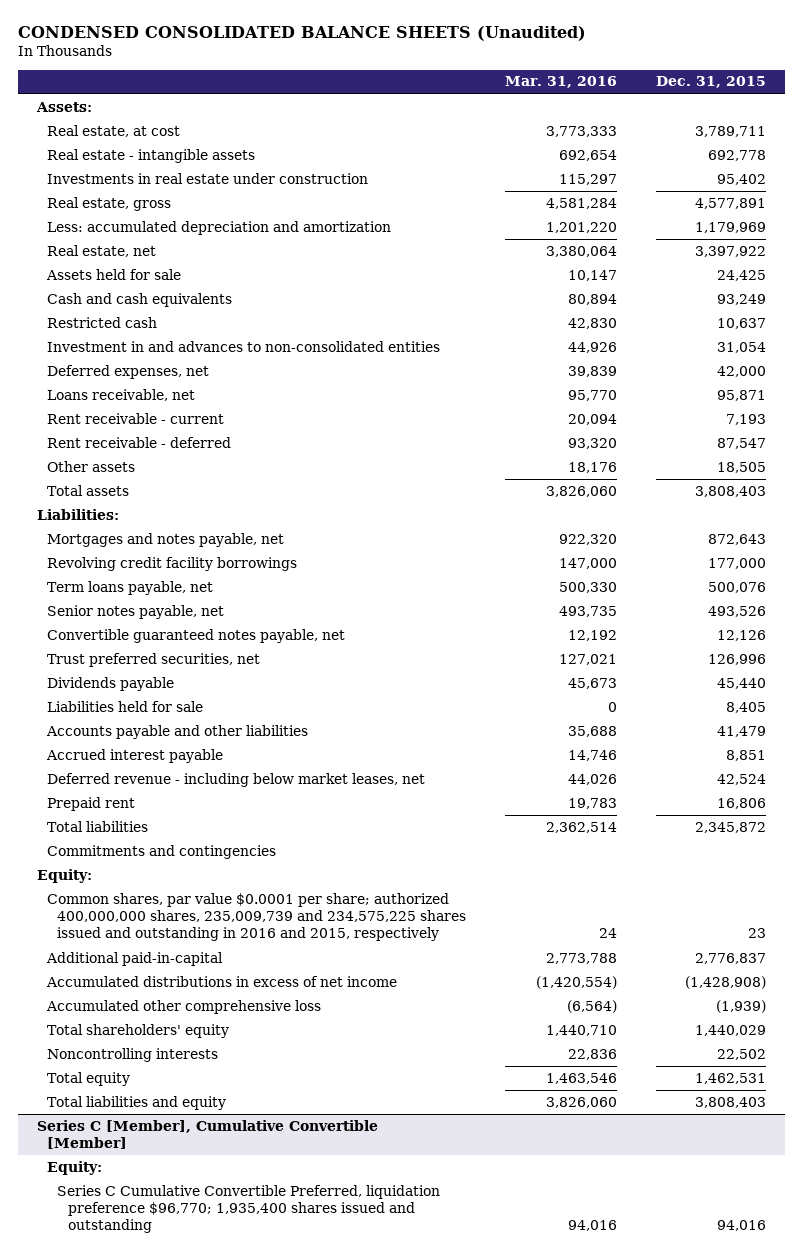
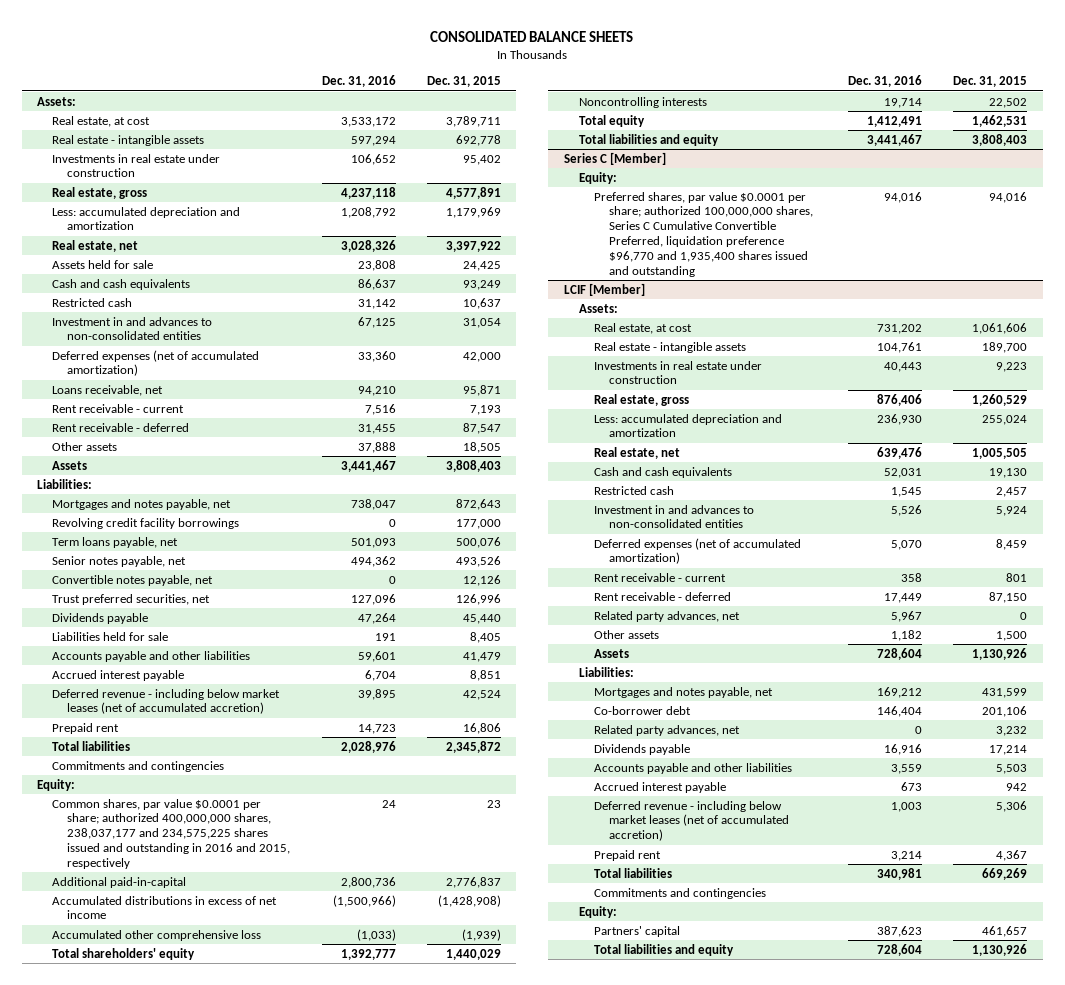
- CONDENSED CONSOLIDATED BALANCE SHEETS (Unaudited)
+ CONSOLIDATED BALANCE SHEETS
- | Mar. 31, 2016 | Dec. 31, 2015
+ | Dec. 31, 2016 | Dec. 31, 2015
- Deferred expenses, net | 39,839 | 42,000
+ Deferred expenses (net of accumulated amortization) | 33,360 | 42,000
- Total assets | 3,826,060 | 3,808,403
+ Assets | 3,441,467 | 3,808,403
- Convertible guaranteed notes payable, net | 12,192 | 12,126
+ Convertible notes payable, net | 0 | 12,126
- Deferred revenue - including below market leases, net | 44,026 | 42,524
+ Deferred revenue - including below market leases (net of accumulated accretion) | 39,895 | 42,524
- Common shares, par value $0.0001 per share; authorized 400,000,000 shares, 235,009,739 and 234,575,225 shares issued and outstanding in 2016 and 2015, respectively | 24 | 23
+ Common shares, par value $0.0001 per share; authorized 400,000,000 shares, 238,037,177 and 234,575,225 shares issued and outstanding in 2016 and 2015, respectively | 24 | 23
- Series C [Member], Cumulative Convertible [Member]
+ Series C [Member]
- Series C Cumulative Convertible Preferred, liquidation preference $96,770; 1,935,400 shares issued and outstanding | 94,016 | 94,016
+ Preferred shares, par value $0.0001 per share; authorized 100,000,000 shares, Series C Cumulative Convertible Preferred, liquidation preference $96,770 and 1,935,400 shares issued and outstanding | 94,016 | 94,016
+ LCIF [Member]
+ Assets:
+ Real estate, at cost | 731,202 | 1,061,606
+ Real estate - intangible assets | 104,761 | 189,700
+ Investments in real estate under construction | 40,443 | 9,223
+ Real estate, gross | 876,406 | 1,260,529
+ Less: accumulated depreciation and amortization | 236,930 | 255,024
+ Real estate, net | 639,476 | 1,005,505
+ Cash and cash equivalents | 52,031 | 19,130
+ Restricted cash | 1,545 | 2,457
+ Investment in and advances to non-consolidated entities | 5,526 | 5,924
+ Deferred expenses (net of accumulated amortization) | 5,070 | 8,459
+ Rent receivable - current | 358 | 801
+ Rent receivable - deferred | 17,449 | 87,150
+ Related party advances, net | 5,967 | 0
+ Other assets | 1,182 | 1,500
+ Assets | 728,604 | 1,130,926
+ Liabilities:
+ Mortgages and notes payable, net | 169,212 | 431,599
+ Co-borrower debt | 146,404 | 201,106
+ Related party advances, net | 0 | 3,232
+ Dividends payable | 16,916 | 17,214
+ Accounts payable and other liabilities | 3,559 | 5,503
+ Accrued interest payable | 673 | 942
+ Deferred revenue - including below market leases (net of accumulated accretion) | 1,003 | 5,306
+ Prepaid rent | 3,214 | 4,367
+ Total liabilities | 340,981 | 669,269
+ Commitments and contingencies
+ Equity:
+ Partners' capital | 387,623 | 461,657
+ Total liabilities and equity | 728,604 | 1,130,926

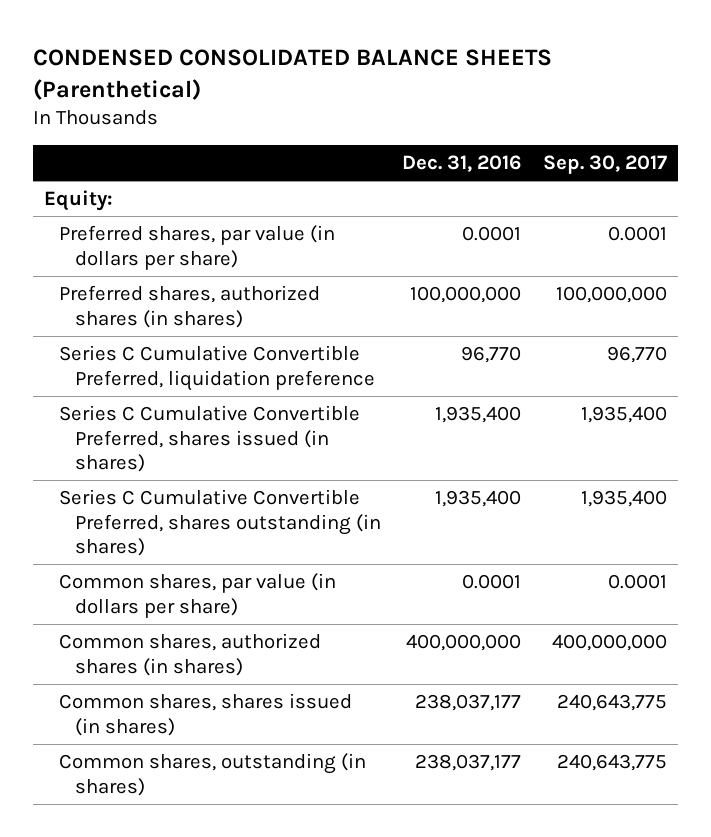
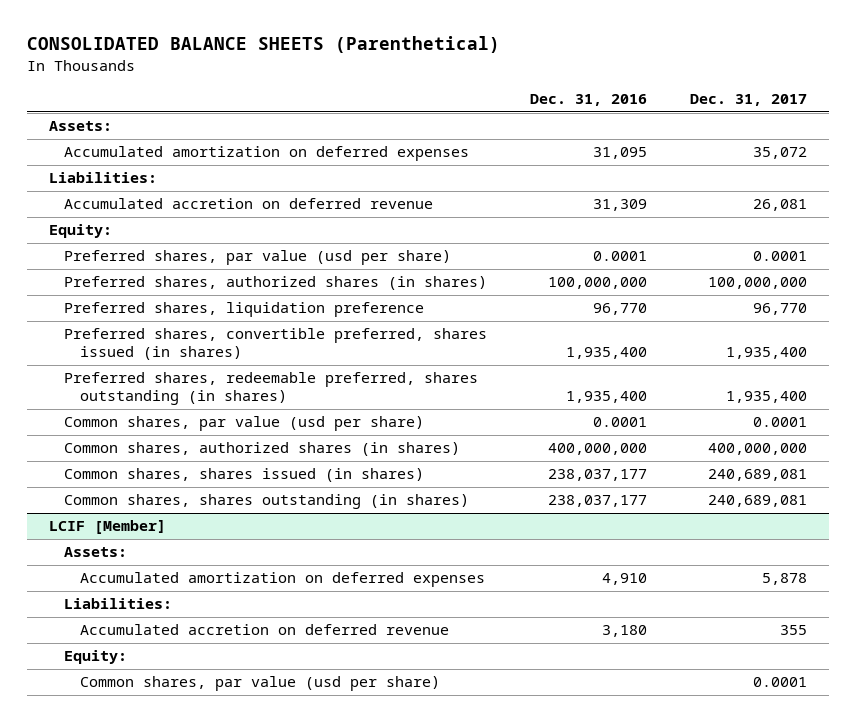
- CONDENSED CONSOLIDATED BALANCE SHEETS (Parenthetical)
+ CONSOLIDATED BALANCE SHEETS (Parenthetical)
- | Dec. 31, 2016 | Sep. 30, 2017
+ | Dec. 31, 2016 | Dec. 31, 2017
+ Assets:
+ Accumulated amortization on deferred expenses | 31,095 | 35,072
+ Liabilities:
+ Accumulated accretion on deferred revenue | 31,309 | 26,081
- Preferred shares, par value (in dollars per share) | 0.0001 | 0.0001
+ Preferred shares, par value (usd per share) | 0.0001 | 0.0001
- Series C Cumulative Convertible Preferred, liquidation preference | 96,770 | 96,770
- Series C Cumulative Convertible Preferred, shares issued (in shares) | 1,935,400 | 1,935,400
- Series C Cumulative Convertible Preferred, shares outstanding (in shares) | 1,935,400 | 1,935,400
- Common shares, par value (in dollars per share) | 0.0001 | 0.0001
+ Preferred shares, liquidation preference | 96,770 | 96,770
+ Preferred shares, convertible preferred, shares issued (in shares) | 1,935,400 | 1,935,400
+ Preferred shares, redeemable preferred, shares outstanding (in shares) | 1,935,400 | 1,935,400
+ Common shares, par value (usd per share) | 0.0001 | 0.0001
- Common shares, outstanding (in shares) | 238,037,177 | 240,643,775
+ Common shares, shares outstanding (in shares) | 238,037,177 | 240,689,081
+ LCIF [Member]
+ Assets:
+ Accumulated amortization on deferred expenses | 4,910 | 5,878
+ Liabilities:
+ Accumulated accretion on deferred revenue | 3,180 | 355
+ Equity:
+ Common shares, par value (usd per share) | | 0.0001

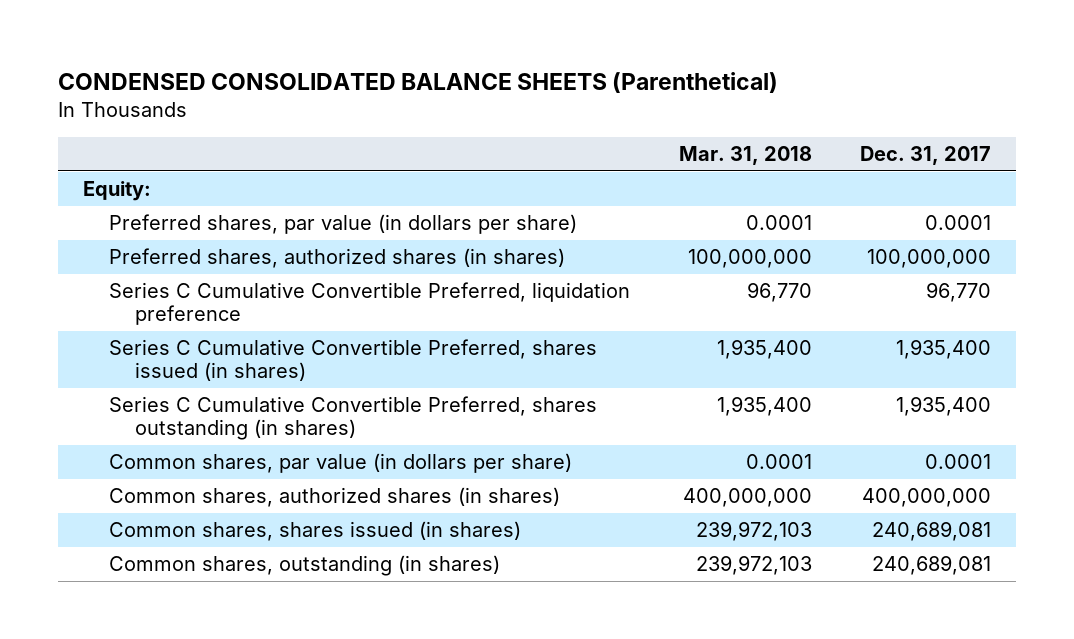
- CONSOLIDATED BALANCE SHEETS (Parenthetical)
+ CONDENSED CONSOLIDATED BALANCE SHEETS (Parenthetical)
- | Dec. 31, 2016 | Dec. 31, 2017
+ | Mar. 31, 2018 | Dec. 31, 2017
- Assets:
- Accumulated amortization on deferred expenses | 31,095 | 35,072
- Liabilities:
- Accumulated accretion on deferred revenue | 31,309 | 26,081
- Preferred shares, par value (usd per share) | 0.0001 | 0.0001
+ Preferred shares, par value (in dollars per share) | 0.0001 | 0.0001
- Preferred shares, liquidation preference | 96,770 | 96,770
- Preferred shares, convertible preferred, shares issued (in shares) | 1,935,400 | 1,935,400
- Preferred shares, redeemable preferred, shares outstanding (in shares) | 1,935,400 | 1,935,400
- Common shares, par value (usd per share) | 0.0001 | 0.0001
+ Series C Cumulative Convertible Preferred, liquidation preference | 96,770 | 96,770
+ Series C Cumulative Convertible Preferred, shares issued (in shares) | 1,935,400 | 1,935,400
+ Series C Cumulative Convertible Preferred, shares outstanding (in shares) | 1,935,400 | 1,935,400
+ Common shares, par value (in dollars per share) | 0.0001 | 0.0001
- Common shares, shares outstanding (in shares) | 238,037,177 | 240,689,081
- LCIF [Member]
- Assets:
- Accumulated amortization on deferred expenses | 4,910 | 5,878
- Liabilities:
- Accumulated accretion on deferred revenue | 3,180 | 355
- Equity:
- Common shares, par value (usd per share) | | 0.0001
+ Common shares, outstanding (in shares) | 239,972,103 | 240,689,081

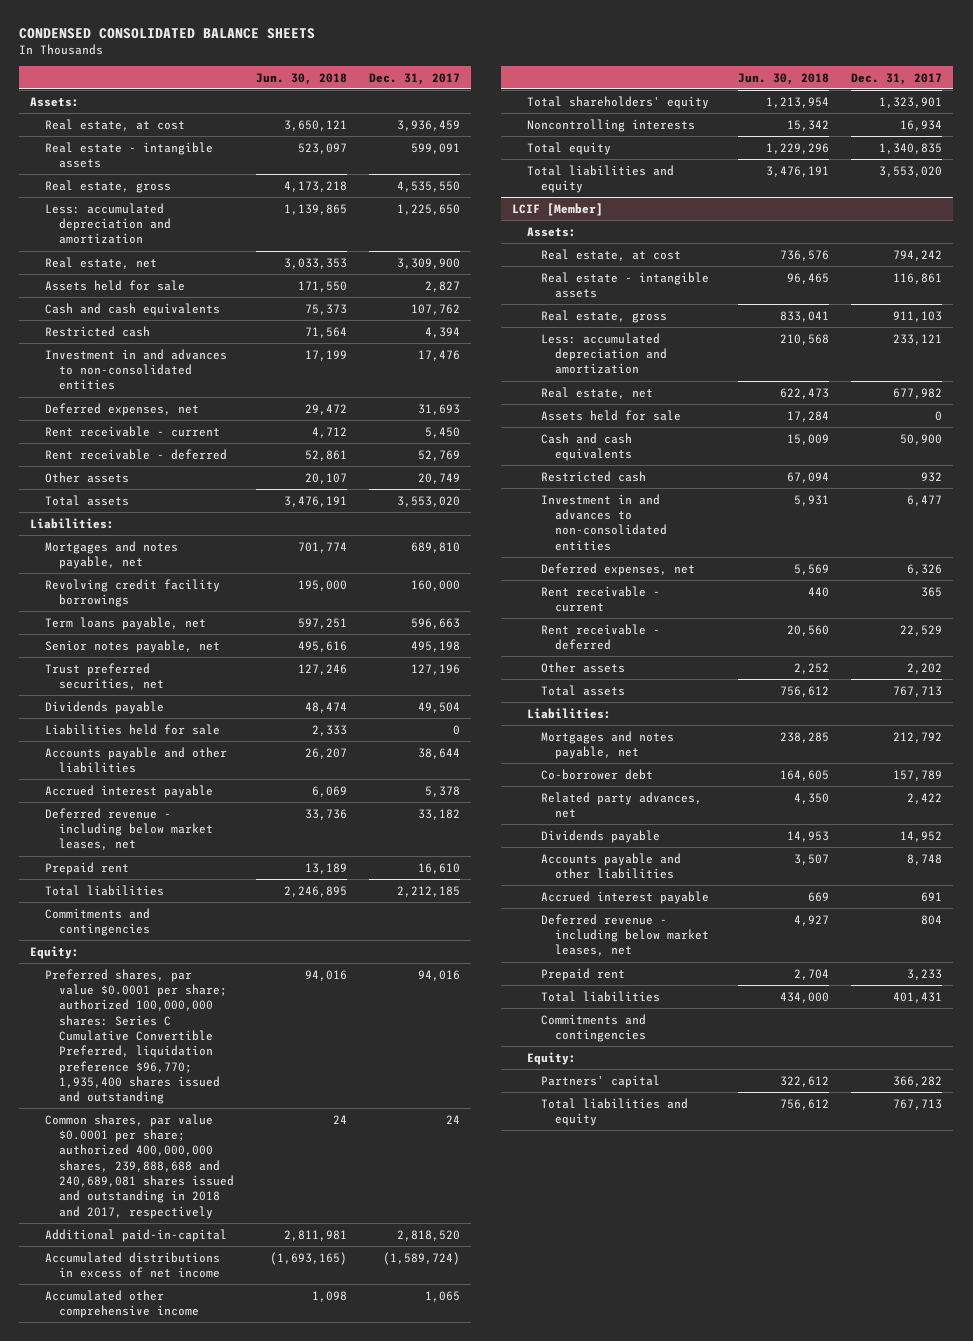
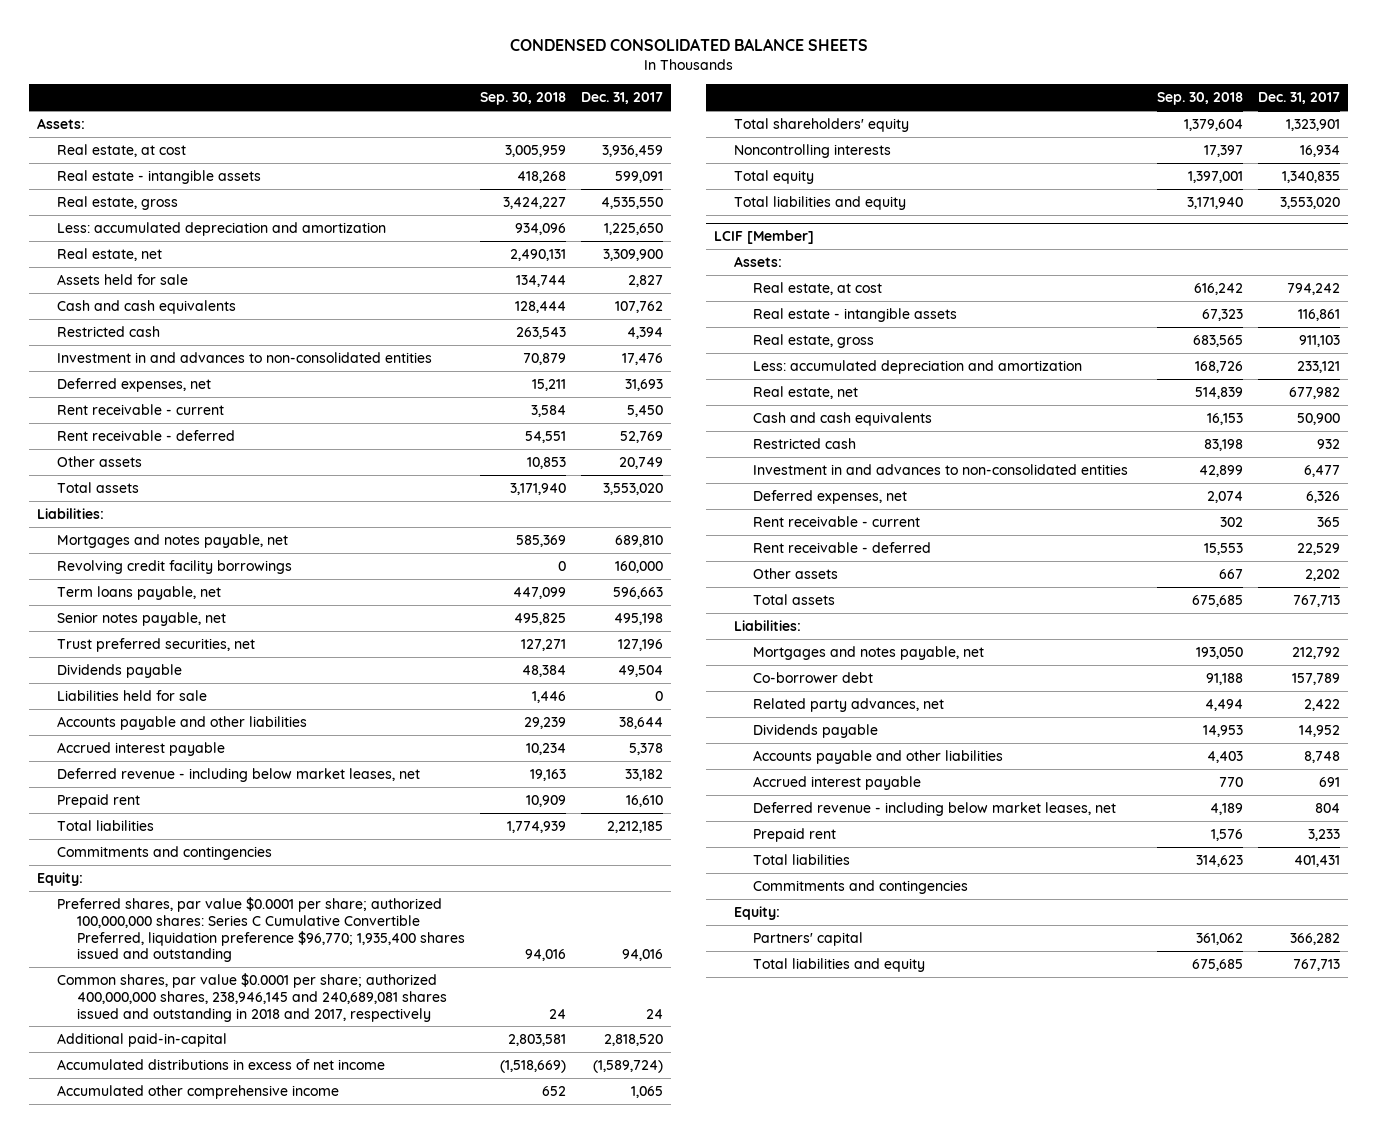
- | Jun. 30, 2018 | Dec. 31, 2017
+ | Sep. 30, 2018 | Dec. 31, 2017
- Common shares, par value $0.0001 per share; authorized 400,000,000 shares, 239,888,688 and 240,689,081 shares issued and outstanding in 2018 and 2017, respectively | 24 | 24
+ Common shares, par value $0.0001 per share; authorized 400,000,000 shares, 238,946,145 and 240,689,081 shares issued and outstanding in 2018 and 2017, respectively | 24 | 24
@ LCIF [Member]
- Assets held for sale | 17,284 | 0

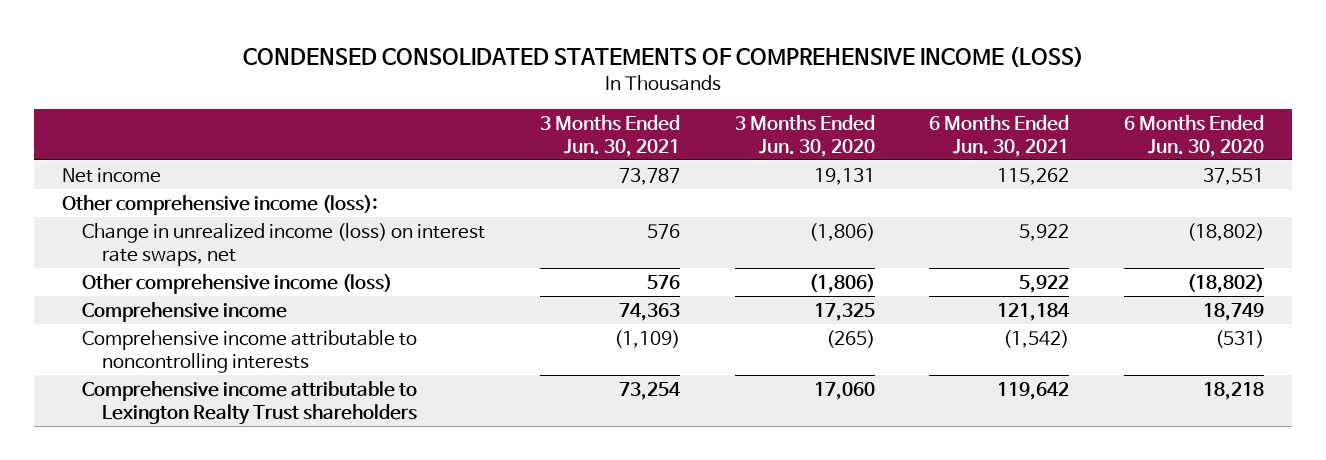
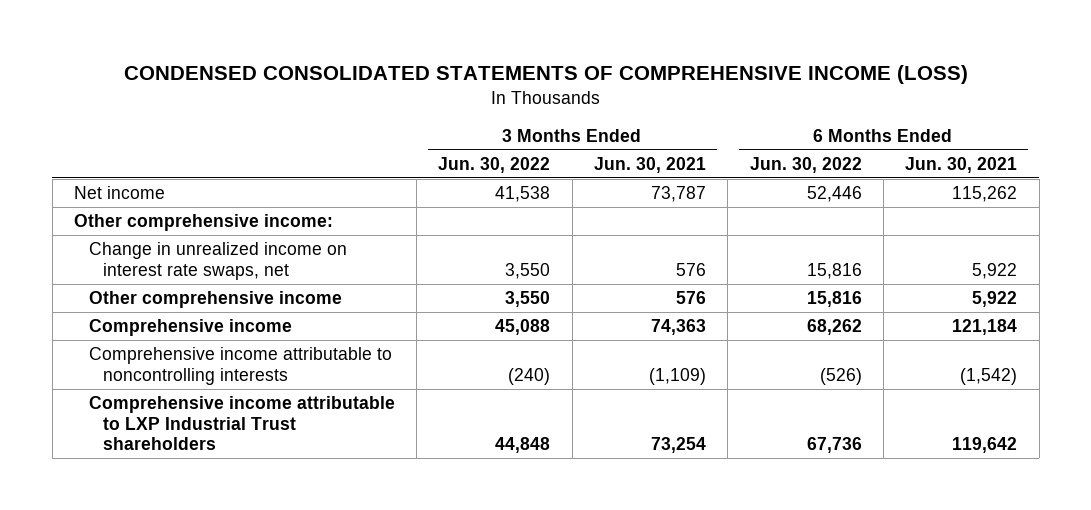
- | 3 Months Ended Jun. 30, 2021 | 3 Months Ended Jun. 30, 2020 | 6 Months Ended Jun. 30, 2021 | 6 Months Ended Jun. 30, 2020
+ | 3 Months Ended Jun. 30, 2022 | 3 Months Ended Jun. 30, 2021 | 6 Months Ended Jun. 30, 2022 | 6 Months Ended Jun. 30, 2021
- Other comprehensive income (loss):
- Change in unrealized income (loss) on interest rate swaps, net | 576 | (1,806) | 5,922 | (18,802)
- Other comprehensive income (loss) | 576 | (1,806) | 5,922 | (18,802)
+ Other comprehensive income:
+ Change in unrealized income on interest rate swaps, net | 3,550 | 576 | 15,816 | 5,922
+ Other comprehensive income | 3,550 | 576 | 15,816 | 5,922
- Comprehensive income attributable to Lexington Realty Trust shareholders | 73,254 | 17,060 | 119,642 | 18,218
+ Comprehensive income attributable to LXP Industrial Trust shareholders | 44,848 | 73,254 | 67,736 | 119,642

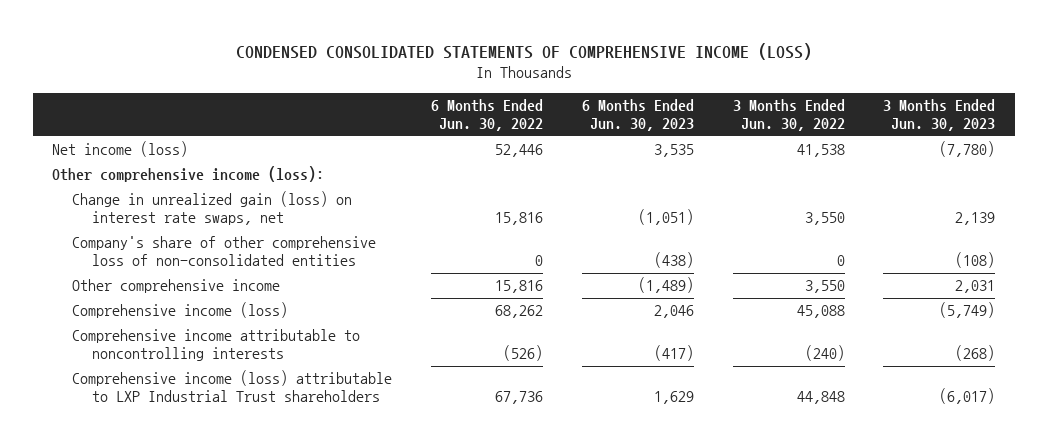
- | 3 Months Ended Jun. 30, 2022 | 3 Months Ended Jun. 30, 2021 | 6 Months Ended Jun. 30, 2022 | 6 Months Ended Jun. 30, 2021
+ | 6 Months Ended Jun. 30, 2022 | 6 Months Ended Jun. 30, 2023 | 3 Months Ended Jun. 30, 2022 | 3 Months Ended Jun. 30, 2023
- Net income | 41,538 | 73,787 | 52,446 | 115,262
- Other comprehensive income:
- Change in unrealized income on interest rate swaps, net | 3,550 | 576 | 15,816 | 5,922
+ Net income (loss) | 52,446 | 3,535 | 41,538 | (7,780)
+ Other comprehensive income (loss):
+ Change in unrealized gain (loss) on interest rate swaps, net | 15,816 | (1,051) | 3,550 | 2,139
+ Company's share of other comprehensive loss of non-consolidated entities | 0 | (438) | 0 | (108)
- Comprehensive income | 45,088 | 74,363 | 68,262 | 121,184
+ Comprehensive income (loss) | 68,262 | 2,046 | 45,088 | (5,749)
- Comprehensive income attributable to LXP Industrial Trust shareholders | 44,848 | 73,254 | 67,736 | 119,642
+ Comprehensive income (loss) attributable to LXP Industrial Trust shareholders | 67,736 | 1,629 | 44,848 | (6,017)

